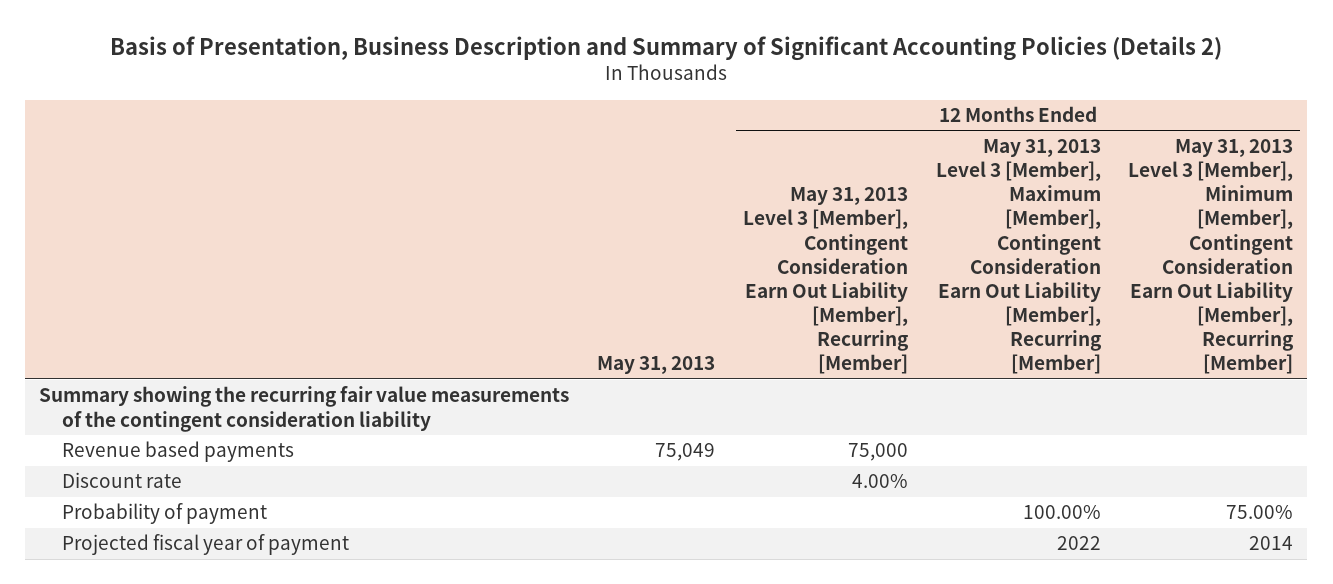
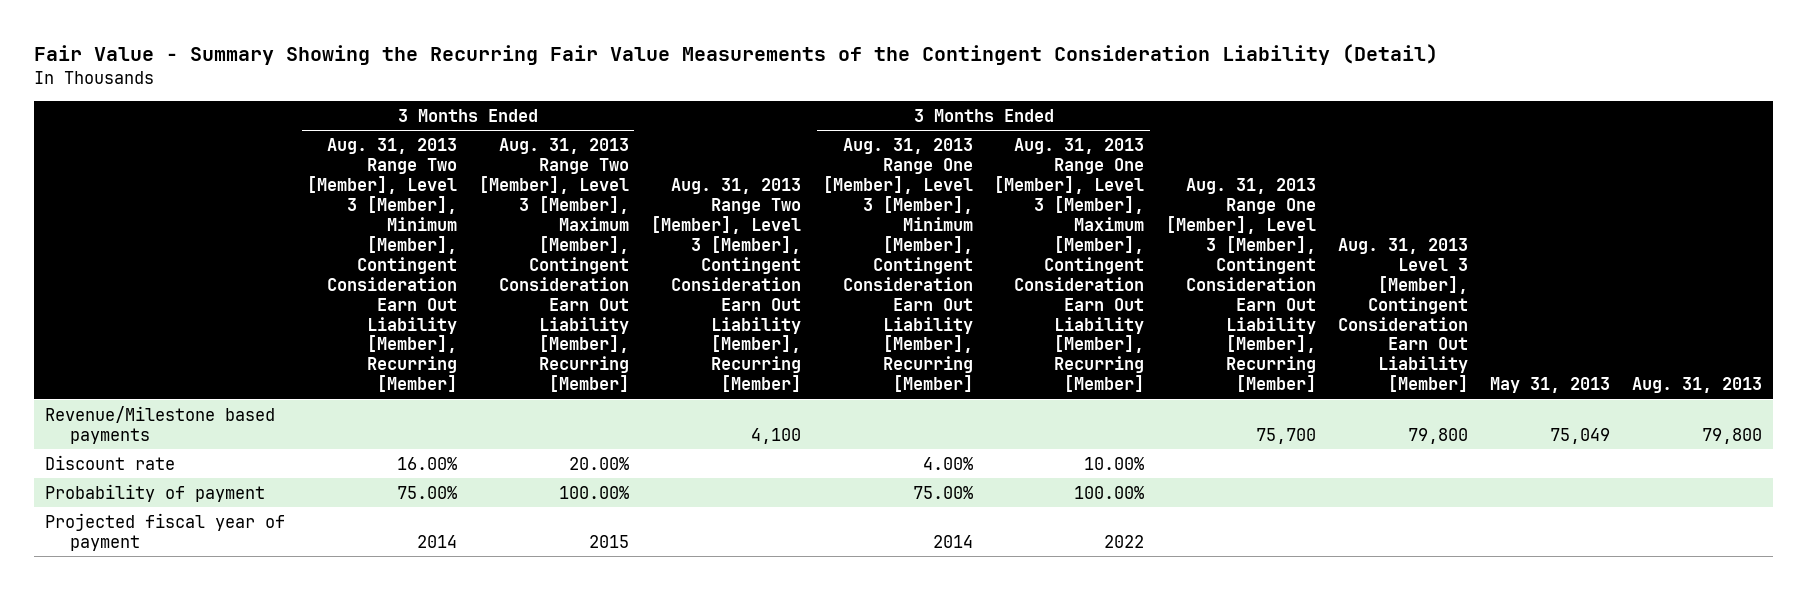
- Basis of Presentation, Business Description and Summary of Significant Accounting Policies (Details 2)
+ Fair Value - Summary Showing the Recurring Fair Value Measurements of the Contingent Consideration Liability (Detail)
- | May 31, 2013 | 12 Months Ended May 31, 2013 Level 3 [Member], Contingent Consideration Earn Out Liability [Member], Recurring [Member] | 12 Months Ended May 31, 2013 Level 3 [Member], Maximum [Member], Contingent Consideration Earn Out Liability [Member], Recurring [Member] | 12 Months Ended May 31, 2013 Level 3 [Member], Minimum [Member], Contingent Consideration Earn Out Liability [Member], Recurring [Member]
+ | 3 Months Ended Aug. 31, 2013 Range Two [Member], Level 3 [Member], Minimum [Member], Contingent Consideration Earn Out Liability [Member], Recurring [Member] | 3 Months Ended Aug. 31, 2013 Range Two [Member], Level 3 [Member], Maximum [Member], Contingent Consideration Earn Out Liability [Member], Recurring [Member] | Aug. 31, 2013 Range Two [Member], Level 3 [Member], Contingent Consideration Earn Out Liability [Member], Recurring [Member] | 3 Months Ended Aug. 31, 2013 Range One [Member], Level 3 [Member], Minimum [Member], Contingent Consideration Earn Out Liability [Member], Recurring [Member] | 3 Months Ended Aug. 31, 2013 Range One [Member], Level 3 [Member], Maximum [Member], Contingent Consideration Earn Out Liability [Member], Recurring [Member] | Aug. 31, 2013 Range One [Member], Level 3 [Member], Contingent Consideration Earn Out Liability [Member], Recurring [Member] | Aug. 31, 2013 Level 3 [Member], Contingent Consideration Earn Out Liability [Member] | May 31, 2013 | Aug. 31, 2013
- Summary showing the recurring fair value measurements of the contingent consideration liability
- Revenue based payments | 75,049 | 75,000 | |
+ Revenue/Milestone based payments | | | 4,100 | | | 75,700 | 79,800 | 75,049 | 79,800

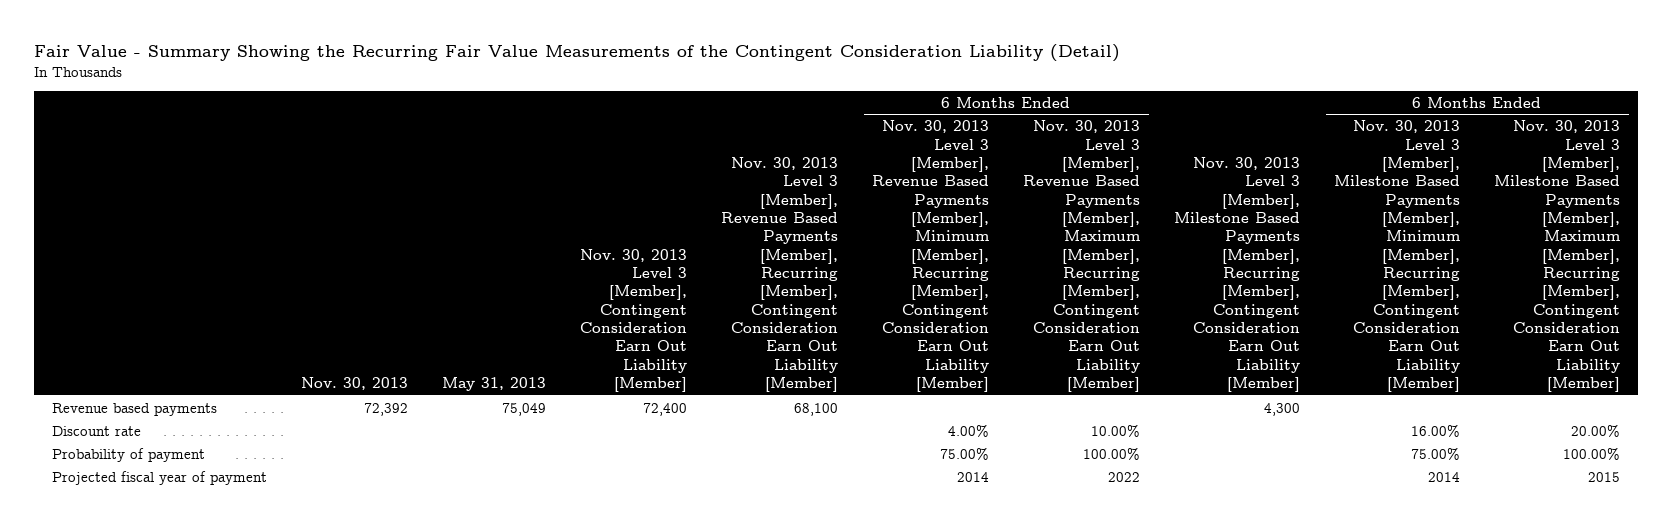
- | 3 Months Ended Aug. 31, 2013 Range Two [Member], Level 3 [Member], Minimum [Member], Contingent Consideration Earn Out Liability [Member], Recurring [Member] | 3 Months Ended Aug. 31, 2013 Range Two [Member], Level 3 [Member], Maximum [Member], Contingent Consideration Earn Out Liability [Member], Recurring [Member] | Aug. 31, 2013 Range Two [Member], Level 3 [Member], Contingent Consideration Earn Out Liability [Member], Recurring [Member] | 3 Months Ended Aug. 31, 2013 Range One [Member], Level 3 [Member], Minimum [Member], Contingent Consideration Earn Out Liability [Member], Recurring [Member] | 3 Months Ended Aug. 31, 2013 Range One [Member], Level 3 [Member], Maximum [Member], Contingent Consideration Earn Out Liability [Member], Recurring [Member] | Aug. 31, 2013 Range One [Member], Level 3 [Member], Contingent Consideration Earn Out Liability [Member], Recurring [Member] | Aug. 31, 2013 Level 3 [Member], Contingent Consideration Earn Out Liability [Member] | May 31, 2013 | Aug. 31, 2013
+ | Nov. 30, 2013 | May 31, 2013 | Nov. 30, 2013 Level 3 [Member], Contingent Consideration Earn Out Liability [Member] | Nov. 30, 2013 Level 3 [Member], Revenue Based Payments [Member], Recurring [Member], Contingent Consideration Earn Out Liability [Member] | 6 Months Ended Nov. 30, 2013 Level 3 [Member], Revenue Based Payments [Member], Minimum [Member], Recurring [Member], Contingent Consideration Earn Out Liability [Member] | 6 Months Ended Nov. 30, 2013 Level 3 [Member], Revenue Based Payments [Member], Maximum [Member], Recurring [Member], Contingent Consideration Earn Out Liability [Member] | Nov. 30, 2013 Level 3 [Member], Milestone Based Payments [Member], Recurring [Member], Contingent Consideration Earn Out Liability [Member] | 6 Months Ended Nov. 30, 2013 Level 3 [Member], Milestone Based Payments [Member], Minimum [Member], Recurring [Member], Contingent Consideration Earn Out Liability [Member] | 6 Months Ended Nov. 30, 2013 Level 3 [Member], Milestone Based Payments [Member], Maximum [Member], Recurring [Member], Contingent Consideration Earn Out Liability [Member]
- Revenue/Milestone based payments | | | 4,100 | | | 75,700 | 79,800 | 75,049 | 79,800
+ Revenue based payments | 72,392 | 75,049 | 72,400 | 68,100 | | | 4,300 | |

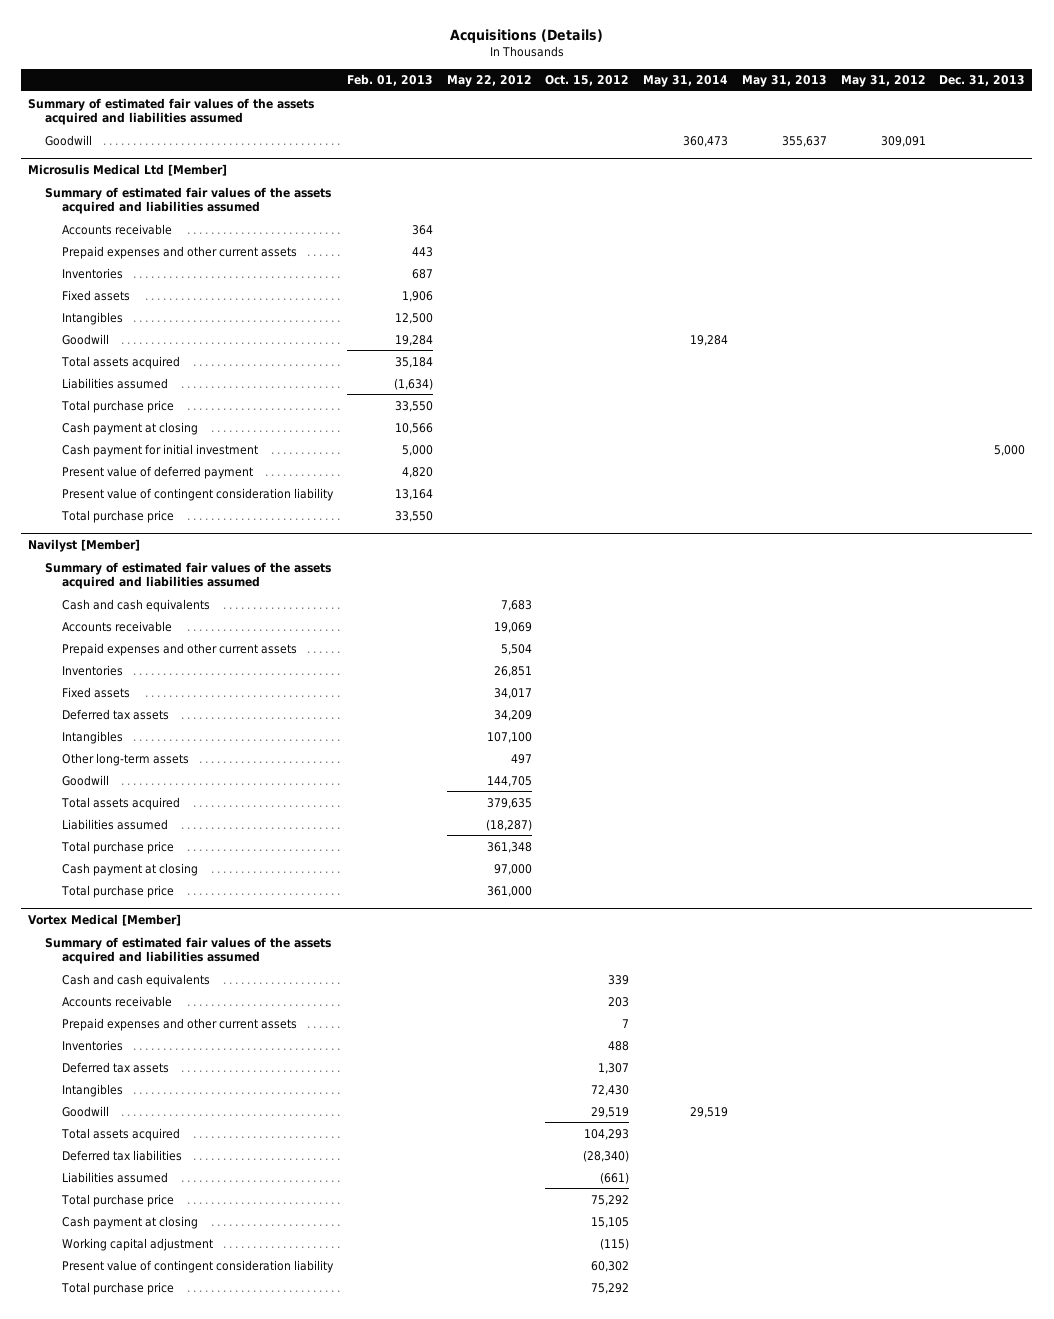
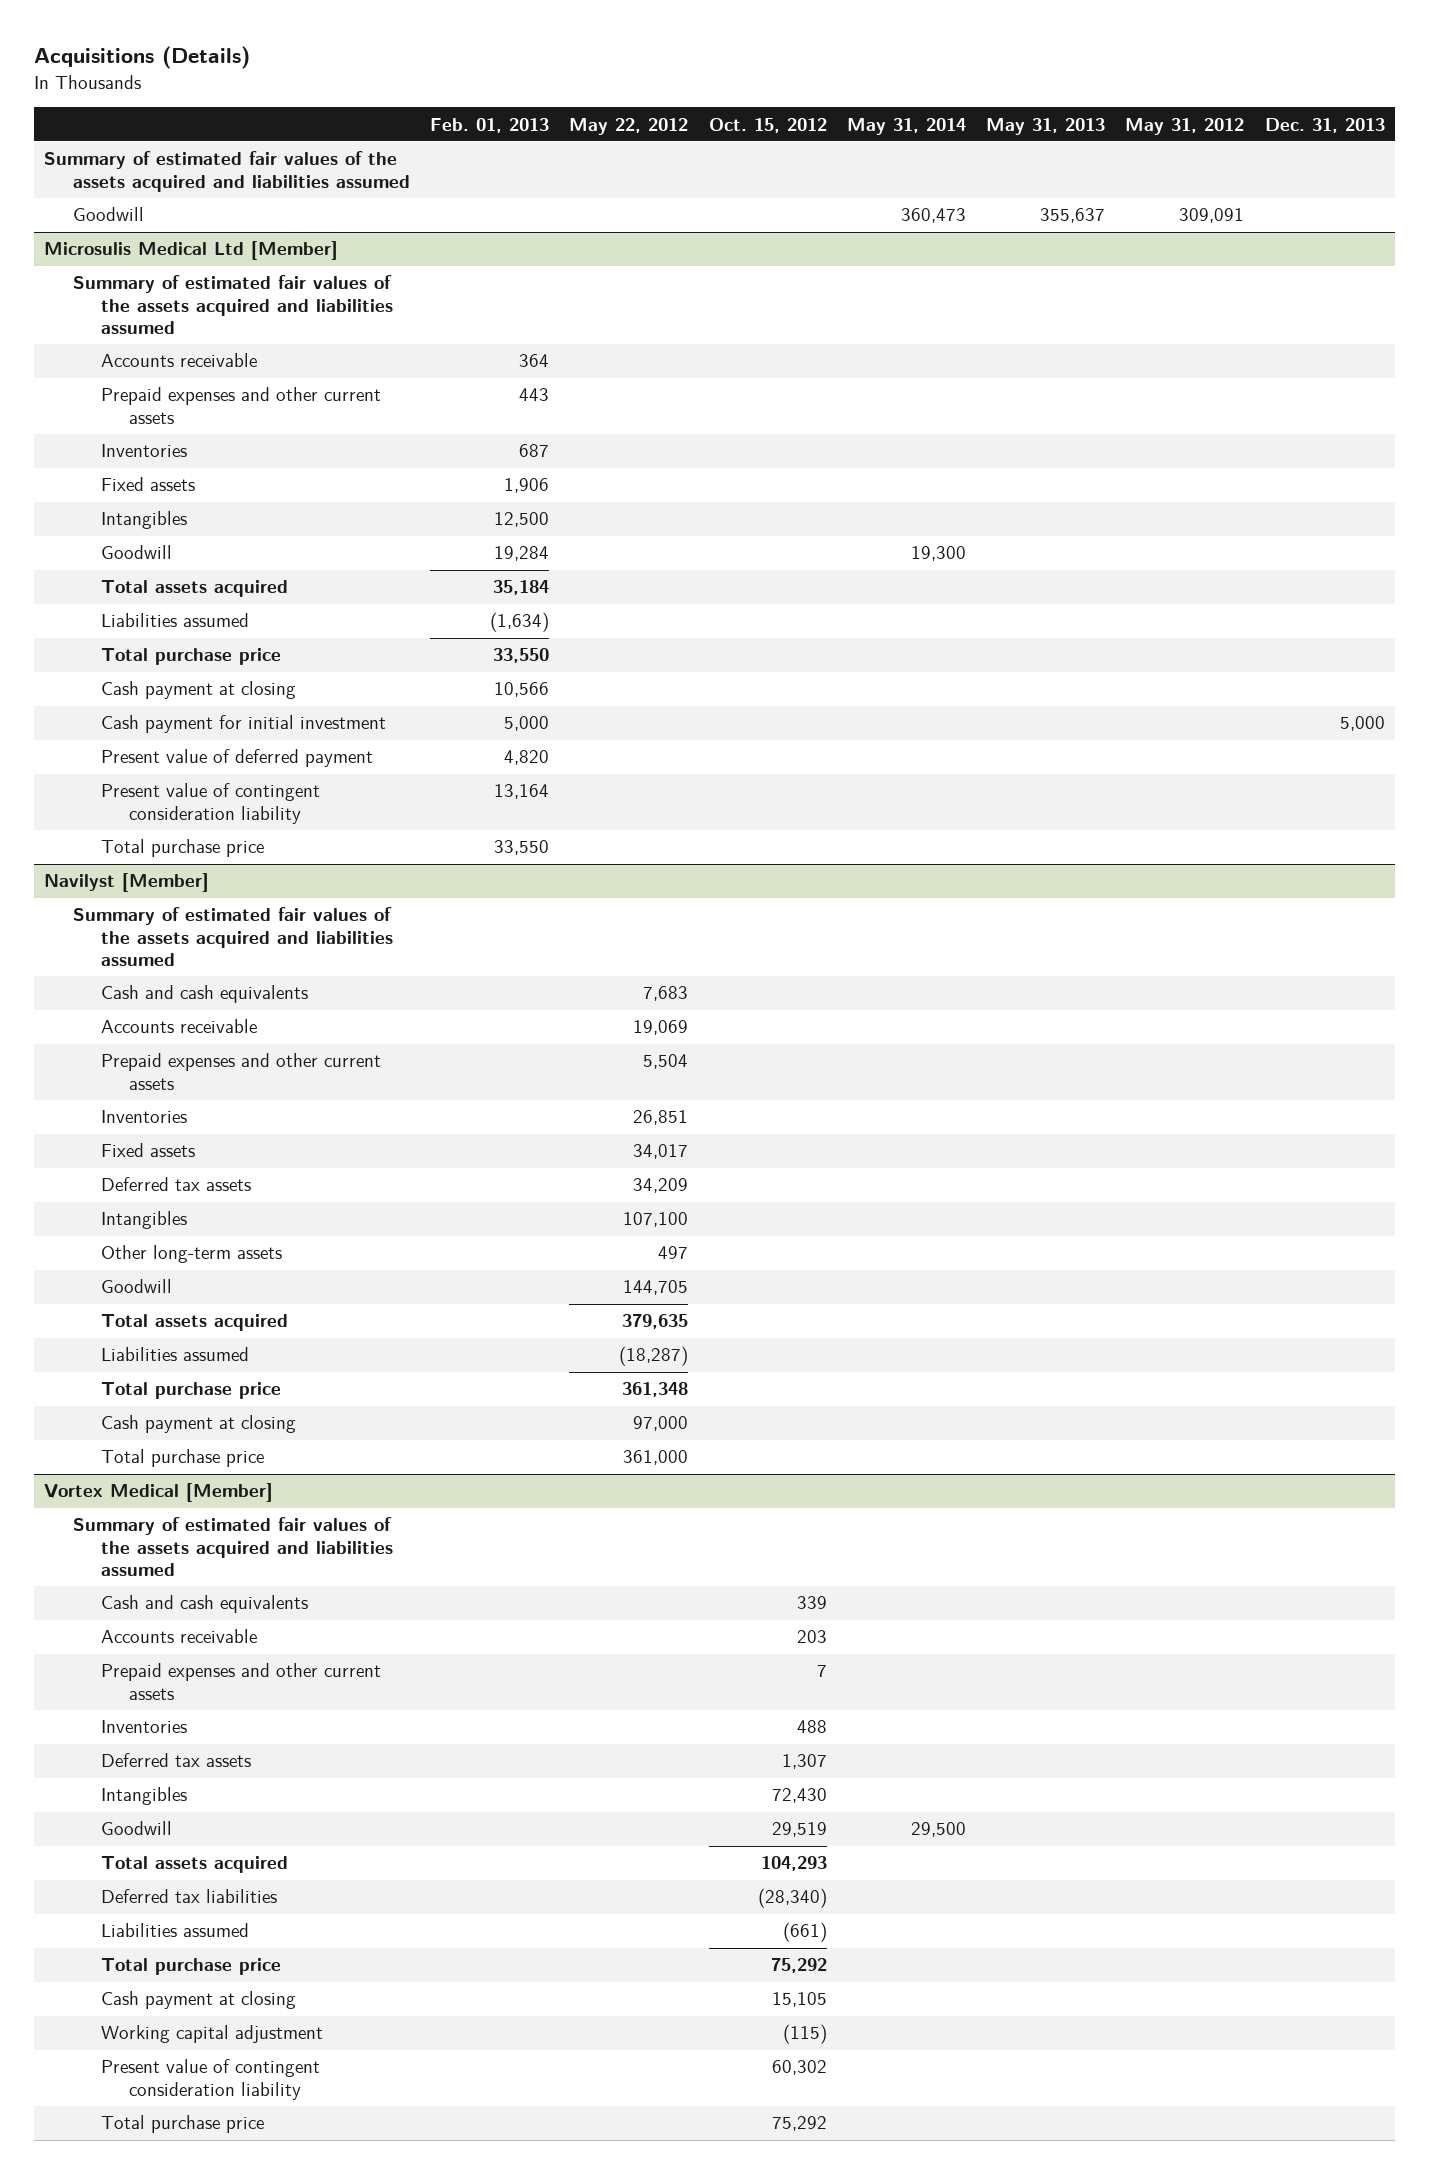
@ Microsulis Medical Ltd [Member]
- Goodwill | 19,284 | | | 19,284 | | |
+ Goodwill | 19,284 | | | 19,300 | | |
@ Vortex Medical [Member]
- Goodwill | | | 29,519 | 29,519 | | |
+ Goodwill | | | 29,519 | 29,500 | | |

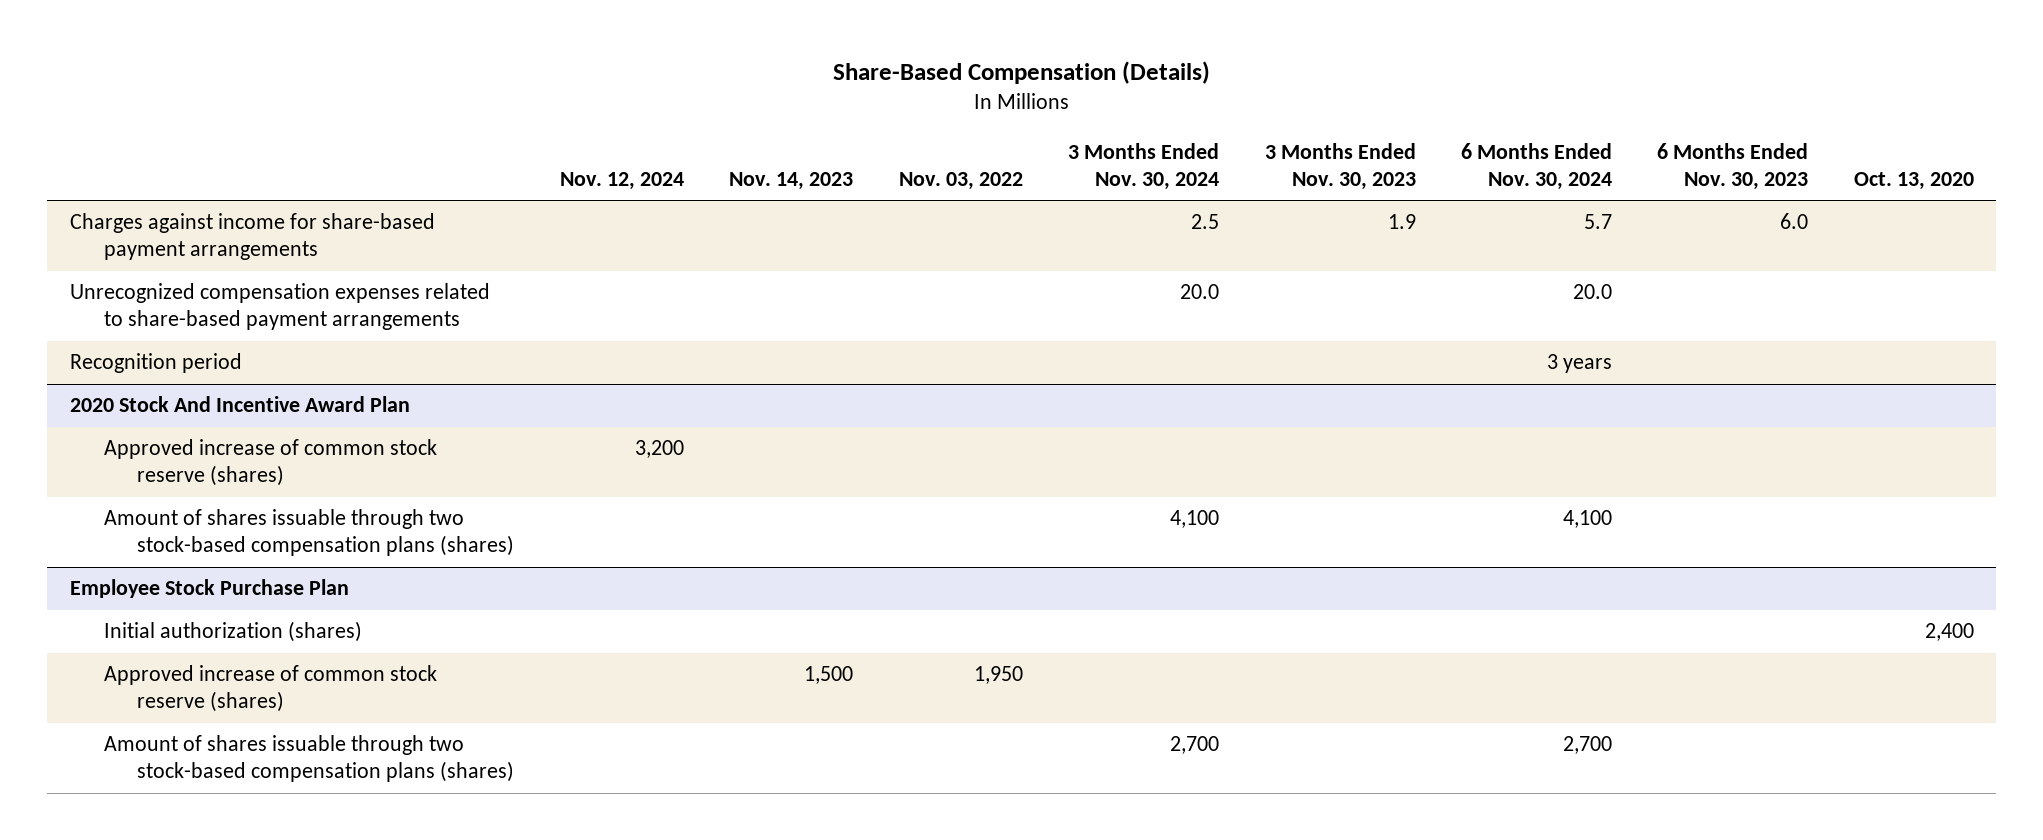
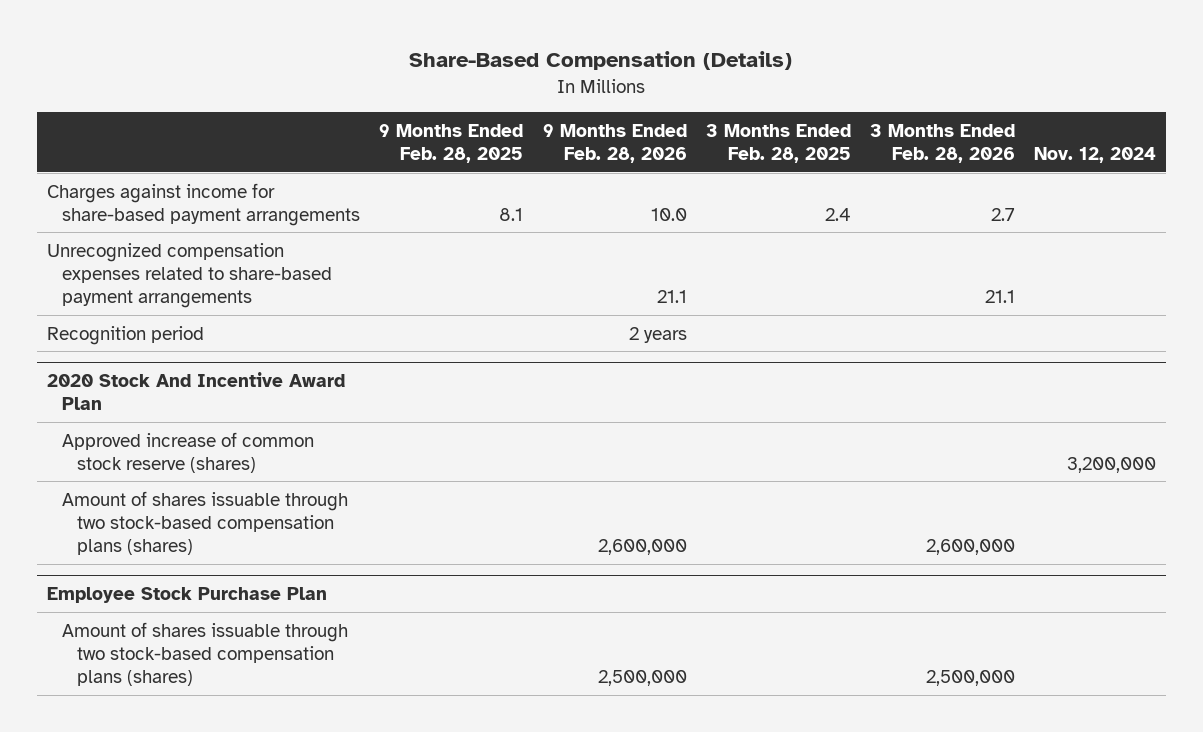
- | Nov. 12, 2024 | Nov. 14, 2023 | Nov. 03, 2022 | 3 Months Ended Nov. 30, 2024 | 3 Months Ended Nov. 30, 2023 | 6 Months Ended Nov. 30, 2024 | 6 Months Ended Nov. 30, 2023 | Oct. 13, 2020
+ | 9 Months Ended Feb. 28, 2025 | 9 Months Ended Feb. 28, 2026 | 3 Months Ended Feb. 28, 2025 | 3 Months Ended Feb. 28, 2026 | Nov. 12, 2024
@ 2020 Stock And Incentive Award Plan
- Approved increase of common stock reserve (shares) | 3,200 | | | | | | |
+ Approved increase of common stock reserve (shares) | | | | | 3,200,000
@ Employee Stock Purchase Plan
- Initial authorization (shares) | | | | | | | | 2,400
- Approved increase of common stock reserve (shares) | | 1,500 | 1,950 | | | | |

